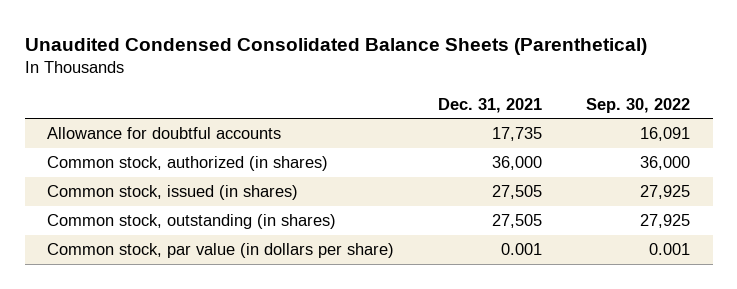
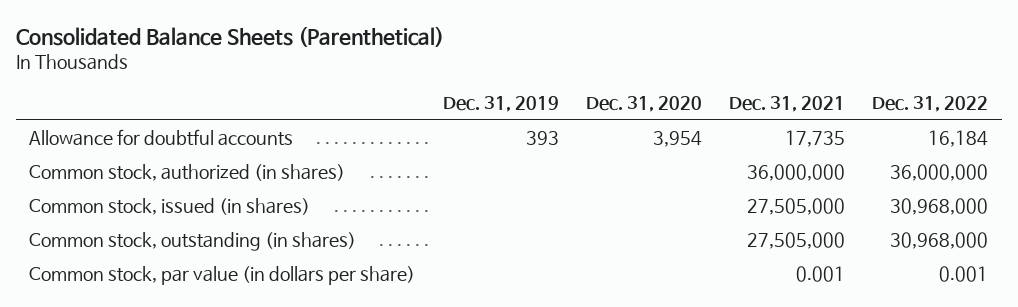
- Unaudited Condensed Consolidated Balance Sheets (Parenthetical)
+ Consolidated Balance Sheets (Parenthetical)
- | Dec. 31, 2021 | Sep. 30, 2022
+ | Dec. 31, 2019 | Dec. 31, 2020 | Dec. 31, 2021 | Dec. 31, 2022
- Common stock, authorized (in shares) | 36,000 | 36,000
- Common stock, issued (in shares) | 27,505 | 27,925
- Common stock, outstanding (in shares) | 27,505 | 27,925
+ Common stock, authorized (in shares) | | | 36,000,000 | 36,000,000
+ Common stock, issued (in shares) | | | 27,505,000 | 30,968,000
+ Common stock, outstanding (in shares) | | | 27,505,000 | 30,968,000

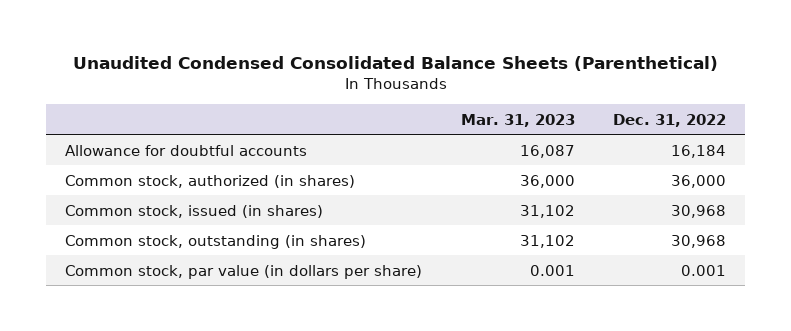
- Consolidated Balance Sheets (Parenthetical)
+ Unaudited Condensed Consolidated Balance Sheets (Parenthetical)
- | Dec. 31, 2019 | Dec. 31, 2020 | Dec. 31, 2021 | Dec. 31, 2022
+ | Mar. 31, 2023 | Dec. 31, 2022
- Common stock, authorized (in shares) | | | 36,000,000 | 36,000,000
- Common stock, issued (in shares) | | | 27,505,000 | 30,968,000
- Common stock, outstanding (in shares) | | | 27,505,000 | 30,968,000
+ Common stock, authorized (in shares) | 36,000 | 36,000
+ Common stock, issued (in shares) | 31,102 | 30,968
+ Common stock, outstanding (in shares) | 31,102 | 30,968

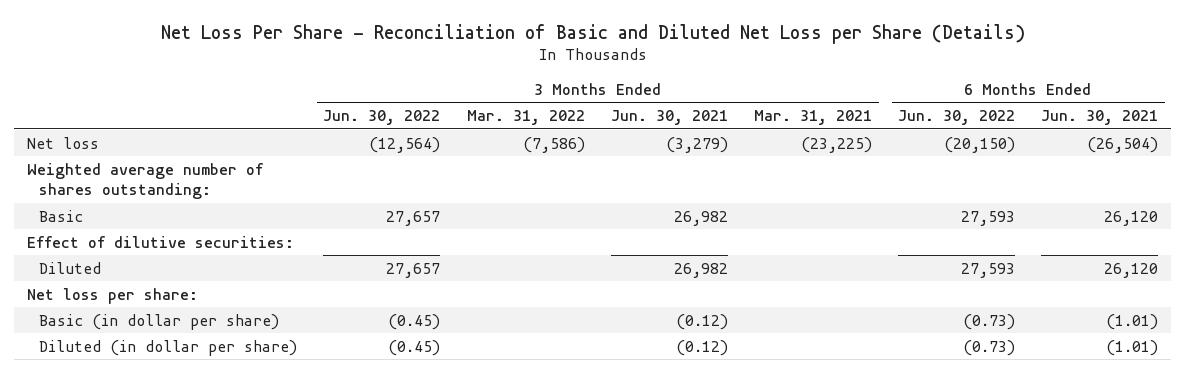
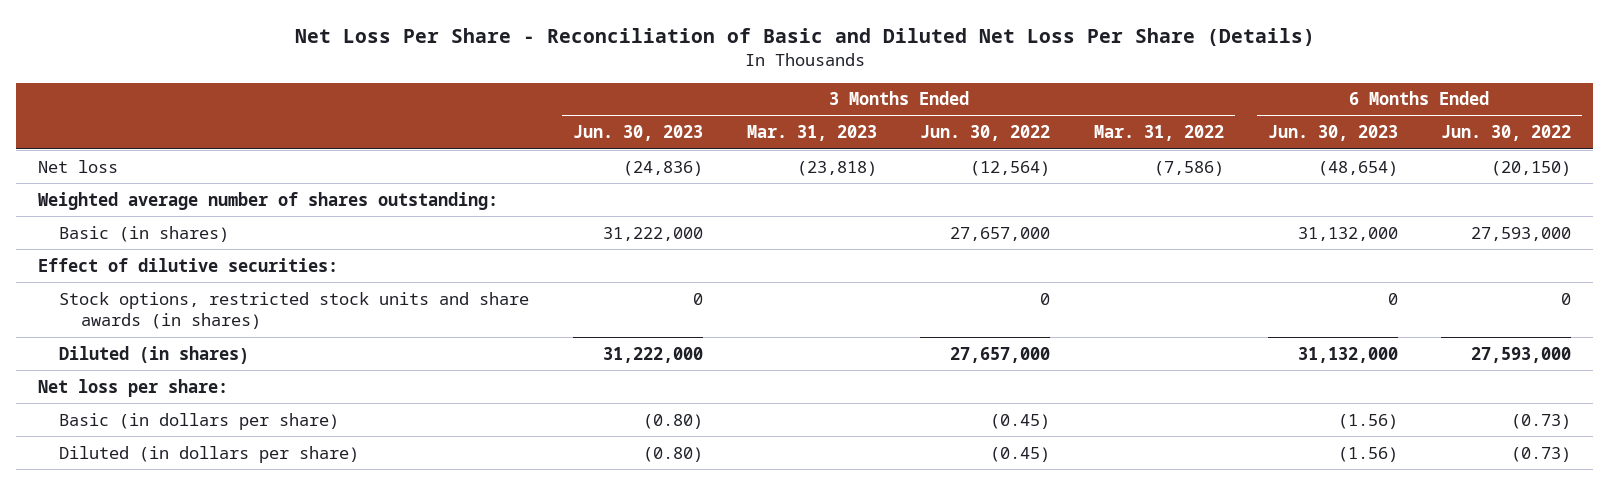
- Net Loss Per Share - Reconciliation of Basic and Diluted Net Loss per Share (Details)
+ Net Loss Per Share - Reconciliation of Basic and Diluted Net Loss Per Share (Details)
- | 3 Months Ended Jun. 30, 2022 | 3 Months Ended Mar. 31, 2022 | 3 Months Ended Jun. 30, 2021 | 3 Months Ended Mar. 31, 2021 | 6 Months Ended Jun. 30, 2022 | 6 Months Ended Jun. 30, 2021
+ | 3 Months Ended Jun. 30, 2023 | 3 Months Ended Mar. 31, 2023 | 3 Months Ended Jun. 30, 2022 | 3 Months Ended Mar. 31, 2022 | 6 Months Ended Jun. 30, 2023 | 6 Months Ended Jun. 30, 2022
- Basic | 27,657 | | 26,982 | | 27,593 | 26,120
+ Basic (in shares) | 31,222,000 | | 27,657,000 | | 31,132,000 | 27,593,000
- Diluted | 27,657 | | 26,982 | | 27,593 | 26,120
+ Stock options, restricted stock units and share awards (in shares) | 0 | | 0 | | 0 | 0
+ Diluted (in shares) | 31,222,000 | | 27,657,000 | | 31,132,000 | 27,593,000
- Basic (in dollar per share) | (0.45) | | (0.12) | | (0.73) | (1.01)
- Diluted (in dollar per share) | (0.45) | | (0.12) | | (0.73) | (1.01)
+ Basic (in dollars per share) | (0.80) | | (0.45) | | (1.56) | (0.73)
+ Diluted (in dollars per share) | (0.80) | | (0.45) | | (1.56) | (0.73)

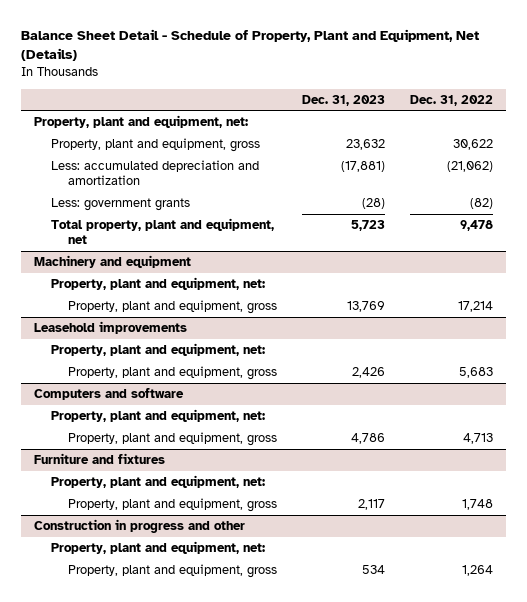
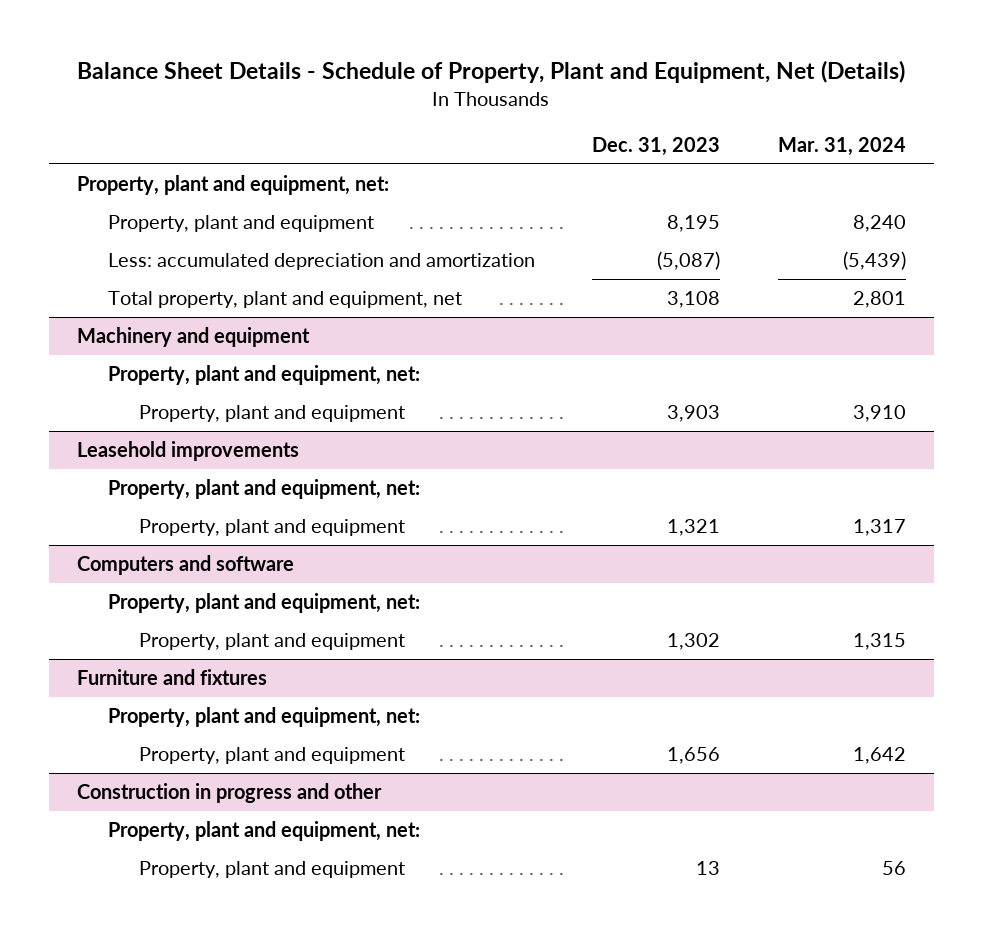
- Balance Sheet Detail - Schedule of Property, Plant and Equipment, Net (Details)
+ Balance Sheet Details - Schedule of Property, Plant and Equipment, Net (Details)
- | Dec. 31, 2023 | Dec. 31, 2022
+ | Dec. 31, 2023 | Mar. 31, 2024
- Property, plant and equipment, gross | 23,632 | 30,622
- Less: accumulated depreciation and amortization | (17,881) | (21,062)
- Less: government grants | (28) | (82)
- Total property, plant and equipment, net | 5,723 | 9,478
+ Property, plant and equipment | 8,195 | 8,240
+ Less: accumulated depreciation and amortization | (5,087) | (5,439)
+ Total property, plant and equipment, net | 3,108 | 2,801
@ Machinery and equipment
- Property, plant and equipment, gross | 13,769 | 17,214
+ Property, plant and equipment | 3,903 | 3,910
@ Leasehold improvements
- Property, plant and equipment, gross | 2,426 | 5,683
+ Property, plant and equipment | 1,321 | 1,317
@ Computers and software
- Property, plant and equipment, gross | 4,786 | 4,713
+ Property, plant and equipment | 1,302 | 1,315
@ Furniture and fixtures
- Property, plant and equipment, gross | 2,117 | 1,748
+ Property, plant and equipment | 1,656 | 1,642
@ Construction in progress and other
- Property, plant and equipment, gross | 534 | 1,264
+ Property, plant and equipment | 13 | 56

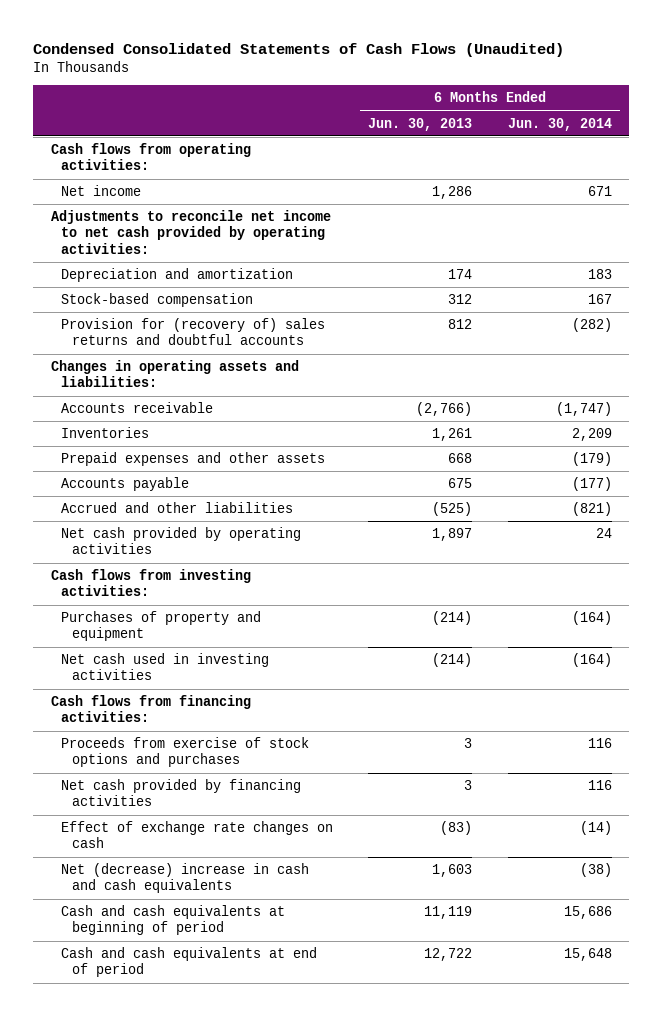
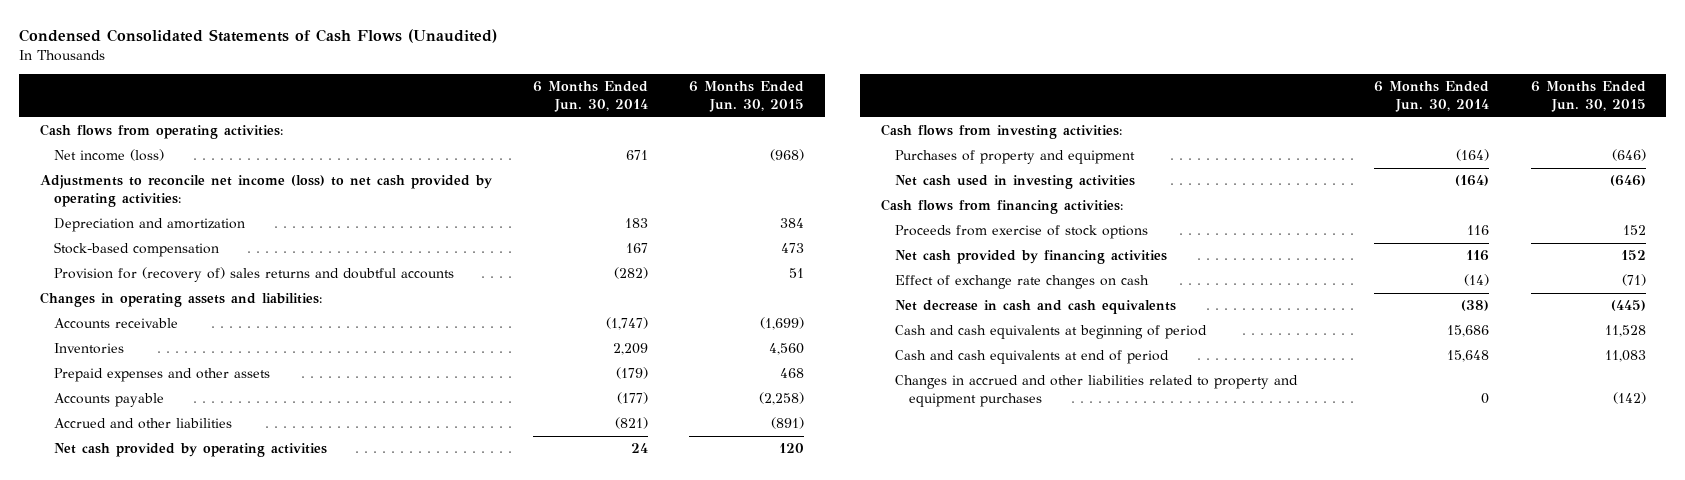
- | 6 Months Ended Jun. 30, 2013 | 6 Months Ended Jun. 30, 2014
+ | 6 Months Ended Jun. 30, 2014 | 6 Months Ended Jun. 30, 2015
- Net income | 1,286 | 671
- Adjustments to reconcile net income to net cash provided by operating activities:
+ Net income (loss) | 671 | (968)
+ Adjustments to reconcile net income (loss) to net cash provided by operating activities:
- Proceeds from exercise of stock options and purchases | 3 | 116
+ Proceeds from exercise of stock options | 116 | 152
- Net (decrease) increase in cash and cash equivalents | 1,603 | (38)
+ Net decrease in cash and cash equivalents | (38) | (445)
+ Changes in accrued and other liabilities related to property and equipment purchases | 0 | (142)

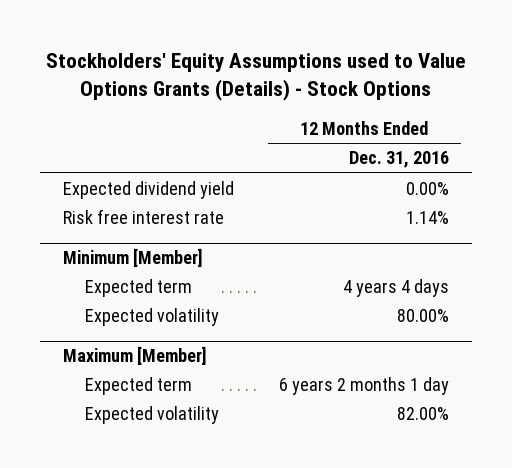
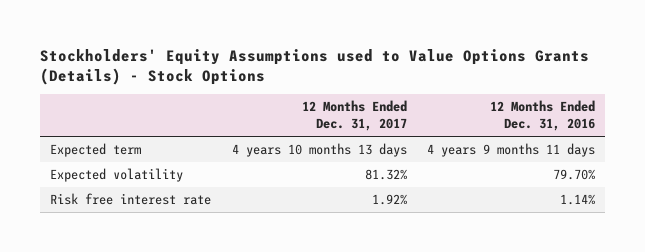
- | 12 Months Ended Dec. 31, 2016
+ | 12 Months Ended Dec. 31, 2017 | 12 Months Ended Dec. 31, 2016
- Expected dividend yield | 0.00%
+ Expected term | 4 years 10 months 13 days | 4 years 9 months 11 days
+ Expected volatility | 81.32% | 79.70%
- Minimum [Member]
- Expected term | 4 years 4 days
- Expected volatility | 80.00%
- Maximum [Member]
- Expected term | 6 years 2 months 1 day
- Expected volatility | 82.00%

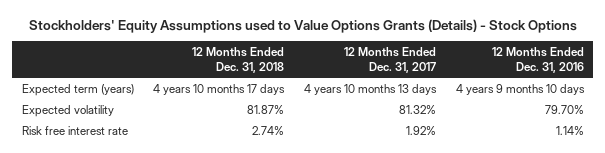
- | 12 Months Ended Dec. 31, 2017 | 12 Months Ended Dec. 31, 2016
+ | 12 Months Ended Dec. 31, 2018 | 12 Months Ended Dec. 31, 2017 | 12 Months Ended Dec. 31, 2016
- Expected term | 4 years 10 months 13 days | 4 years 9 months 11 days
+ Expected term (years) | 4 years 10 months 17 days | 4 years 10 months 13 days | 4 years 9 months 10 days

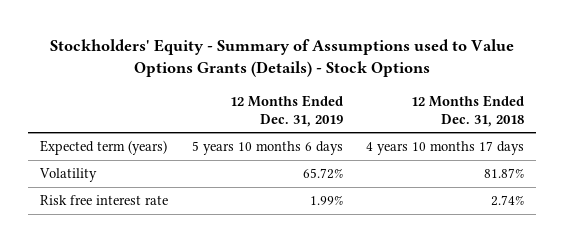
- Stockholders' Equity Assumptions used to Value Options Grants (Details) - Stock Options
+ Stockholders' Equity - Summary of Assumptions used to Value Options Grants (Details) - Stock Options
- | 12 Months Ended Dec. 31, 2018 | 12 Months Ended Dec. 31, 2017 | 12 Months Ended Dec. 31, 2016
+ | 12 Months Ended Dec. 31, 2019 | 12 Months Ended Dec. 31, 2018
- Expected volatility | 81.87% | 81.32% | 79.70%
+ Volatility | 65.72% | 81.87%

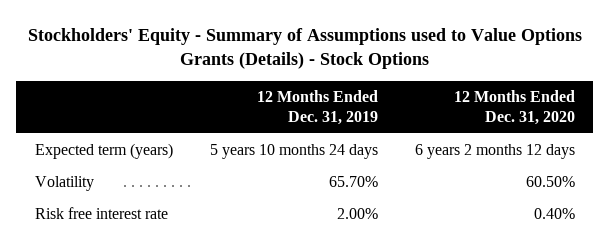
- | 12 Months Ended Dec. 31, 2019 | 12 Months Ended Dec. 31, 2018
+ | 12 Months Ended Dec. 31, 2019 | 12 Months Ended Dec. 31, 2020
- Expected term (years) | 5 years 10 months 6 days | 4 years 10 months 17 days
- Volatility | 65.72% | 81.87%
- Risk free interest rate | 1.99% | 2.74%
+ Expected term (years) | 5 years 10 months 24 days | 6 years 2 months 12 days
+ Volatility | 65.70% | 60.50%
+ Risk free interest rate | 2.00% | 0.40%

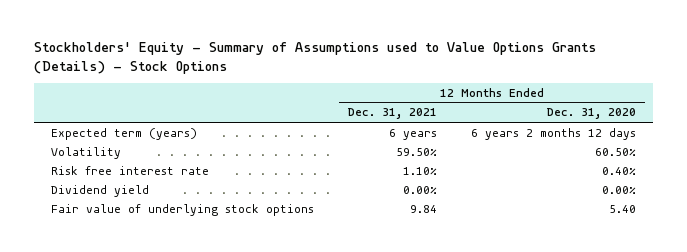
- | 12 Months Ended Dec. 31, 2019 | 12 Months Ended Dec. 31, 2020
+ | 12 Months Ended Dec. 31, 2021 | 12 Months Ended Dec. 31, 2020
+ Dividend yield | 0.00% | 0.00%
+ Fair value of underlying stock options | 9.84 | 5.40

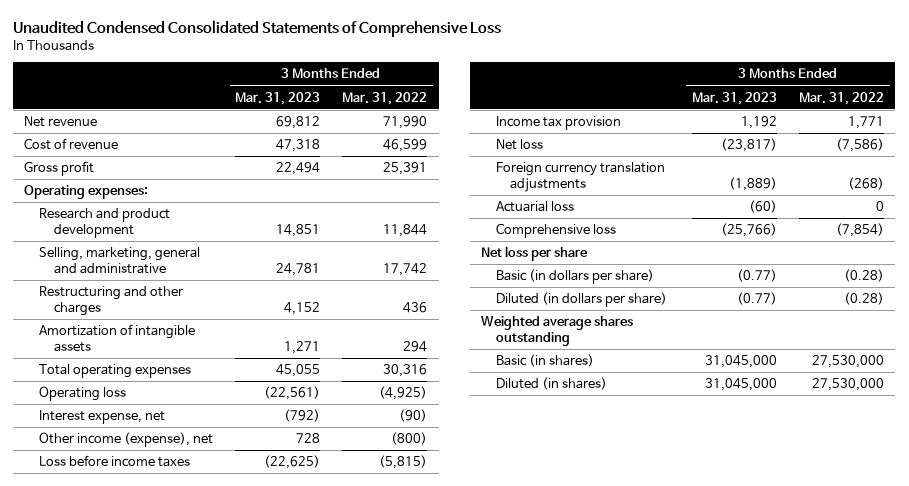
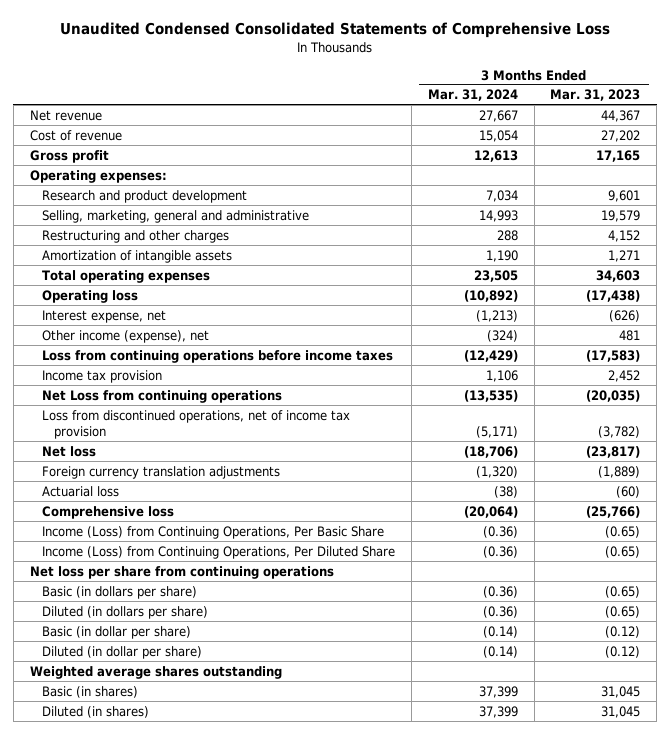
- | 3 Months Ended Mar. 31, 2023 | 3 Months Ended Mar. 31, 2022
+ | 3 Months Ended Mar. 31, 2024 | 3 Months Ended Mar. 31, 2023
- Net revenue | 69,812 | 71,990
- Cost of revenue | 47,318 | 46,599
- Gross profit | 22,494 | 25,391
+ Net revenue | 27,667 | 44,367
+ Cost of revenue | 15,054 | 27,202
+ Gross profit | 12,613 | 17,165
- Research and product development | 14,851 | 11,844
- Selling, marketing, general and administrative | 24,781 | 17,742
+ Research and product development | 7,034 | 9,601
+ Selling, marketing, general and administrative | 14,993 | 19,579
- Total operating expenses | 45,055 | 30,316
- Operating loss | (22,561) | (4,925)
- Interest expense, net | (792) | (90)
- Other income (expense), net | 728 | (800)
- Loss before income taxes | (22,625) | (5,815)
- Income tax provision | 1,192 | 1,771
+ Total operating expenses | 23,505 | 34,603
+ Operating loss | (10,892) | (17,438)
+ Interest expense, net | (1,213) | (626)
+ Other income (expense), net | (324) | 481
+ Loss from continuing operations before income taxes | (12,429) | (17,583)
+ Income tax provision | 1,106 | 2,452
+ Net Loss from continuing operations | (13,535) | (20,035)
+ Loss from discontinued operations, net of income tax provision | (5,171) | (3,782)
- Net loss per share
- Basic (in dollars per share) | (0.77) | (0.28)
- Diluted (in dollars per share) | (0.77) | (0.28)
+ Income (Loss) from Continuing Operations, Per Basic Share | (0.36) | (0.65)
+ Income (Loss) from Continuing Operations, Per Diluted Share | (0.36) | (0.65)
+ Net loss per share from continuing operations
+ Basic (in dollars per share) | (0.36) | (0.65)
+ Diluted (in dollars per share) | (0.36) | (0.65)
+ Basic (in dollar per share) | (0.14) | (0.12)
+ Diluted (in dollar per share) | (0.14) | (0.12)
- Basic (in shares) | 31,045,000 | 27,530,000
- Diluted (in shares) | 31,045,000 | 27,530,000
+ Basic (in shares) | 37,399 | 31,045
+ Diluted (in shares) | 37,399 | 31,045

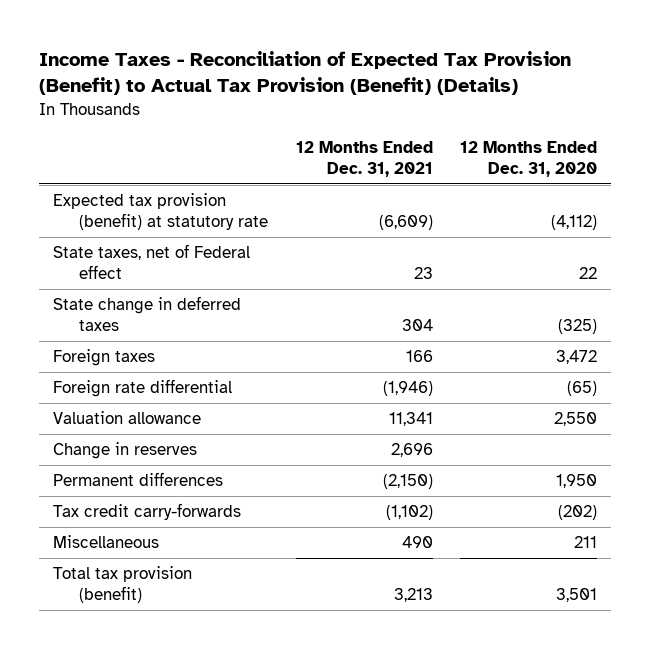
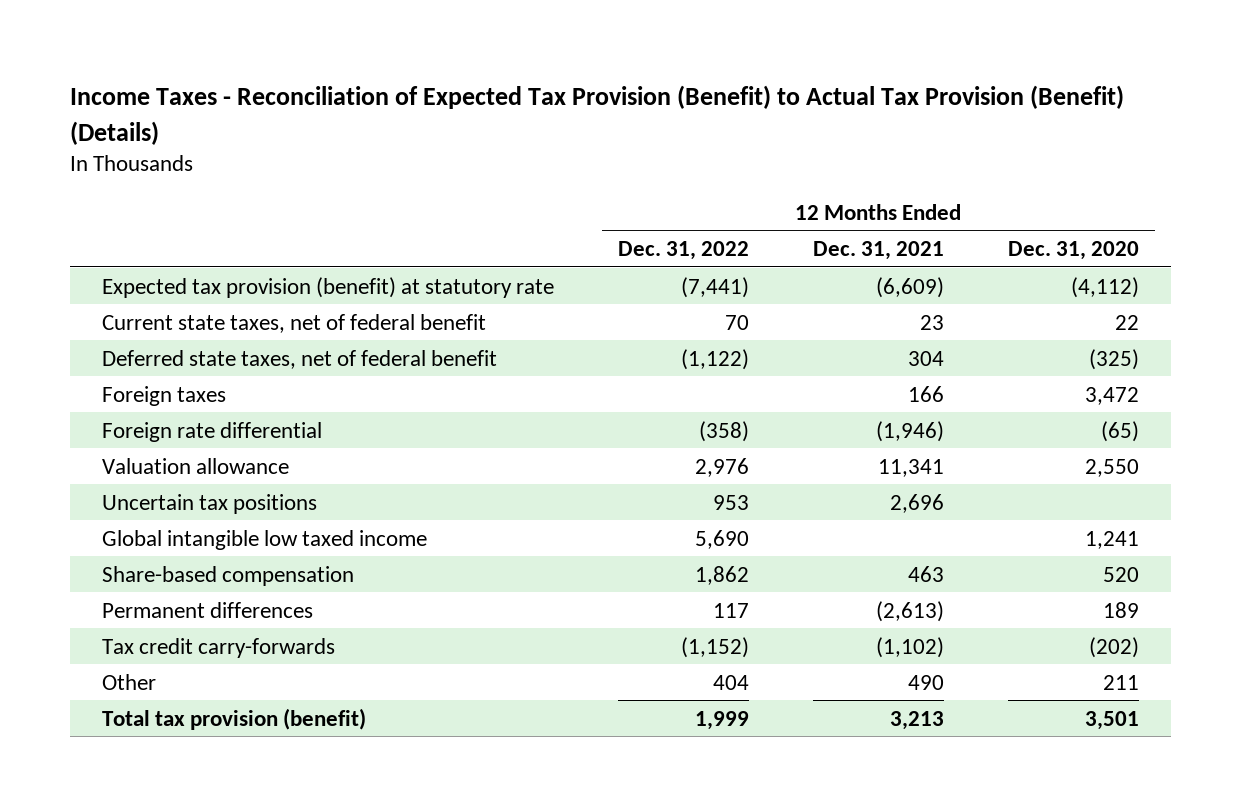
- | 12 Months Ended Dec. 31, 2021 | 12 Months Ended Dec. 31, 2020
+ | 12 Months Ended Dec. 31, 2022 | 12 Months Ended Dec. 31, 2021 | 12 Months Ended Dec. 31, 2020
- State taxes, net of Federal effect | 23 | 22
- State change in deferred taxes | 304 | (325)
+ Current state taxes, net of federal benefit | 70 | 23 | 22
+ Deferred state taxes, net of federal benefit | (1,122) | 304 | (325)
- Change in reserves | 2,696 |
- Permanent differences | (2,150) | 1,950
+ Uncertain tax positions | 953 | 2,696 |
+ Global intangible low taxed income | 5,690 | | 1,241
+ Share-based compensation | 1,862 | 463 | 520
+ Permanent differences | 117 | (2,613) | 189
- Miscellaneous | 490 | 211
+ Other | 404 | 490 | 211

